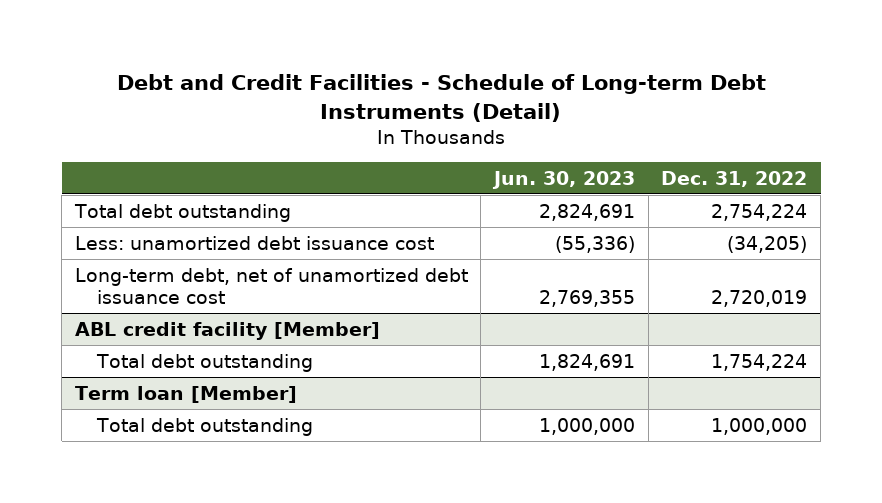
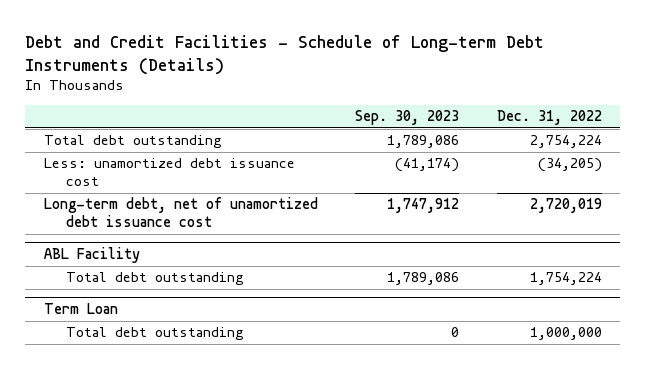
- Debt and Credit Facilities - Schedule of Long-term Debt Instruments (Detail)
+ Debt and Credit Facilities - Schedule of Long-term Debt Instruments (Details)
- | Jun. 30, 2023 | Dec. 31, 2022
+ | Sep. 30, 2023 | Dec. 31, 2022
- ABL credit facility [Member]
+ ABL Facility
- Term loan [Member]
+ Term Loan

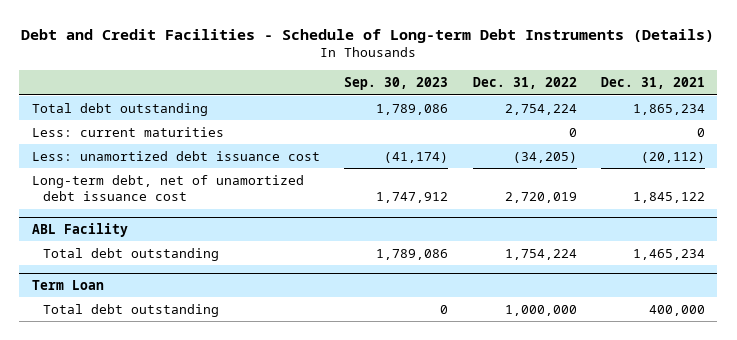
- | Sep. 30, 2023 | Dec. 31, 2022
+ | Sep. 30, 2023 | Dec. 31, 2022 | Dec. 31, 2021
+ Less: current maturities | | 0 | 0

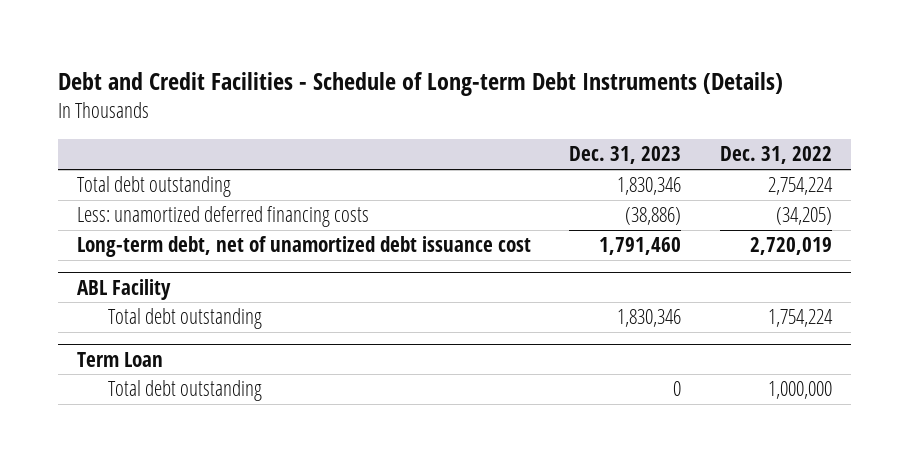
- | Sep. 30, 2023 | Dec. 31, 2022 | Dec. 31, 2021
+ | Dec. 31, 2023 | Dec. 31, 2022
- Less: current maturities | | 0 | 0
- Less: unamortized debt issuance cost | (41,174) | (34,205) | (20,112)
+ Less: unamortized deferred financing costs | (38,886) | (34,205)

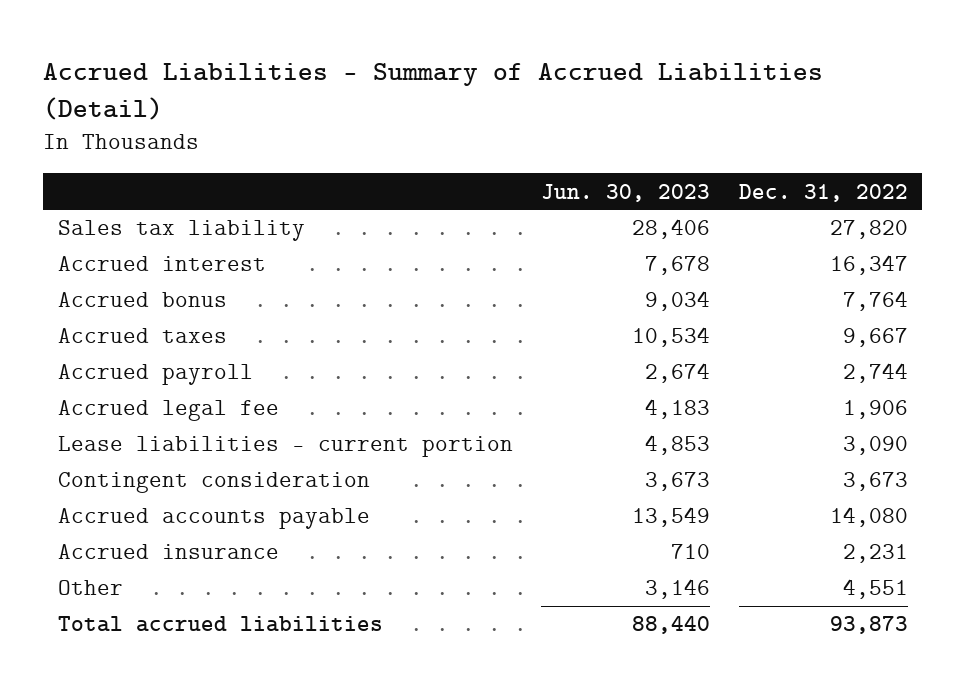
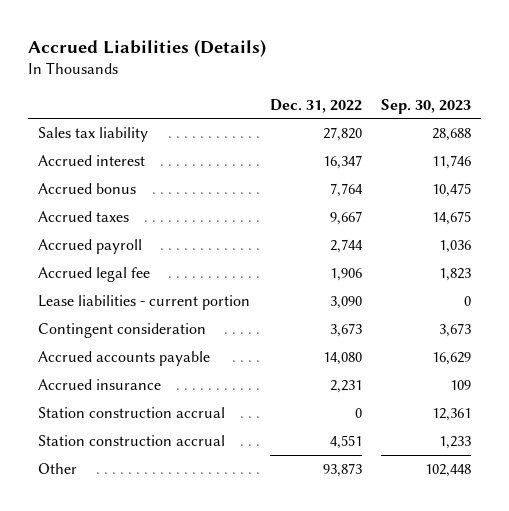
- Accrued Liabilities - Summary of Accrued Liabilities (Detail)
+ Accrued Liabilities (Details)
- | Jun. 30, 2023 | Dec. 31, 2022
+ | Dec. 31, 2022 | Sep. 30, 2023
- Other | 3,146 | 4,551
- Total accrued liabilities | 88,440 | 93,873
+ Station construction accrual | 0 | 12,361
+ Station construction accrual | 4,551 | 1,233
+ Other | 93,873 | 102,448

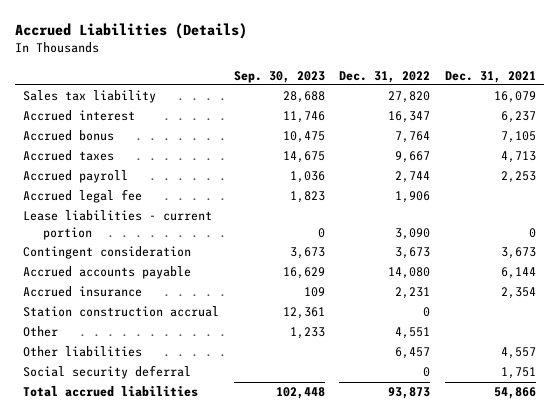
- | Dec. 31, 2022 | Sep. 30, 2023
+ | Sep. 30, 2023 | Dec. 31, 2022 | Dec. 31, 2021
- Station construction accrual | 4,551 | 1,233
- Other | 93,873 | 102,448
+ Other | 1,233 | 4,551 |
+ Other liabilities | | 6,457 | 4,557
+ Social security deferral | | 0 | 1,751
+ Total accrued liabilities | 102,448 | 93,873 | 54,866

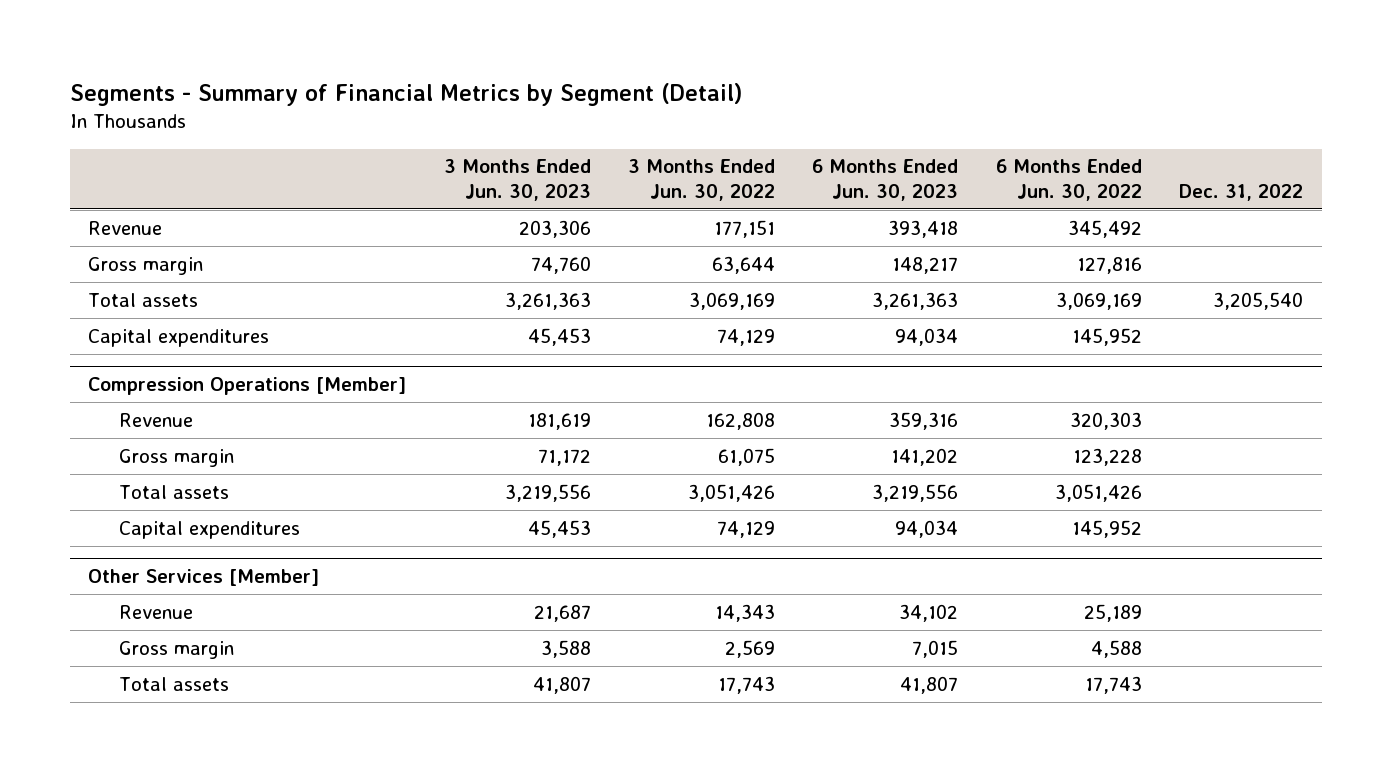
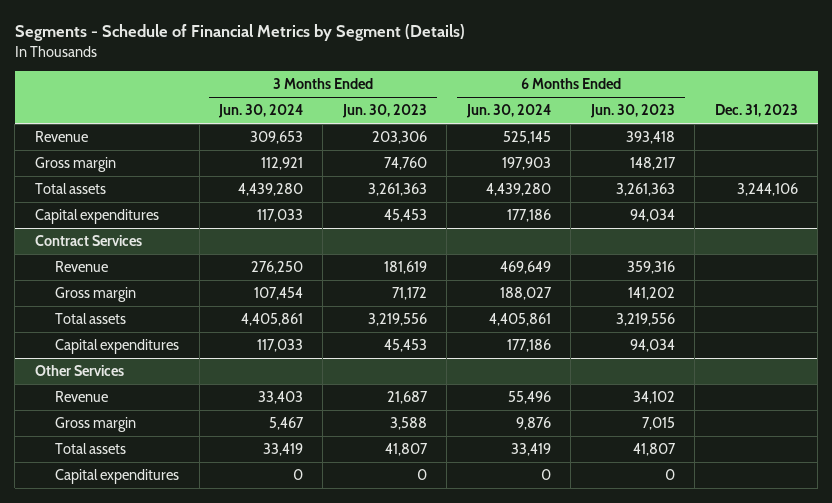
- Segments - Summary of Financial Metrics by Segment (Detail)
+ Segments - Schedule of Financial Metrics by Segment (Details)
- | 3 Months Ended Jun. 30, 2023 | 3 Months Ended Jun. 30, 2022 | 6 Months Ended Jun. 30, 2023 | 6 Months Ended Jun. 30, 2022 | Dec. 31, 2022
+ | 3 Months Ended Jun. 30, 2024 | 3 Months Ended Jun. 30, 2023 | 6 Months Ended Jun. 30, 2024 | 6 Months Ended Jun. 30, 2023 | Dec. 31, 2023
- Compression Operations [Member]
+ Contract Services
- Other Services [Member]
+ Other Services
+ Capital expenditures | 0 | 0 | 0 | 0 |

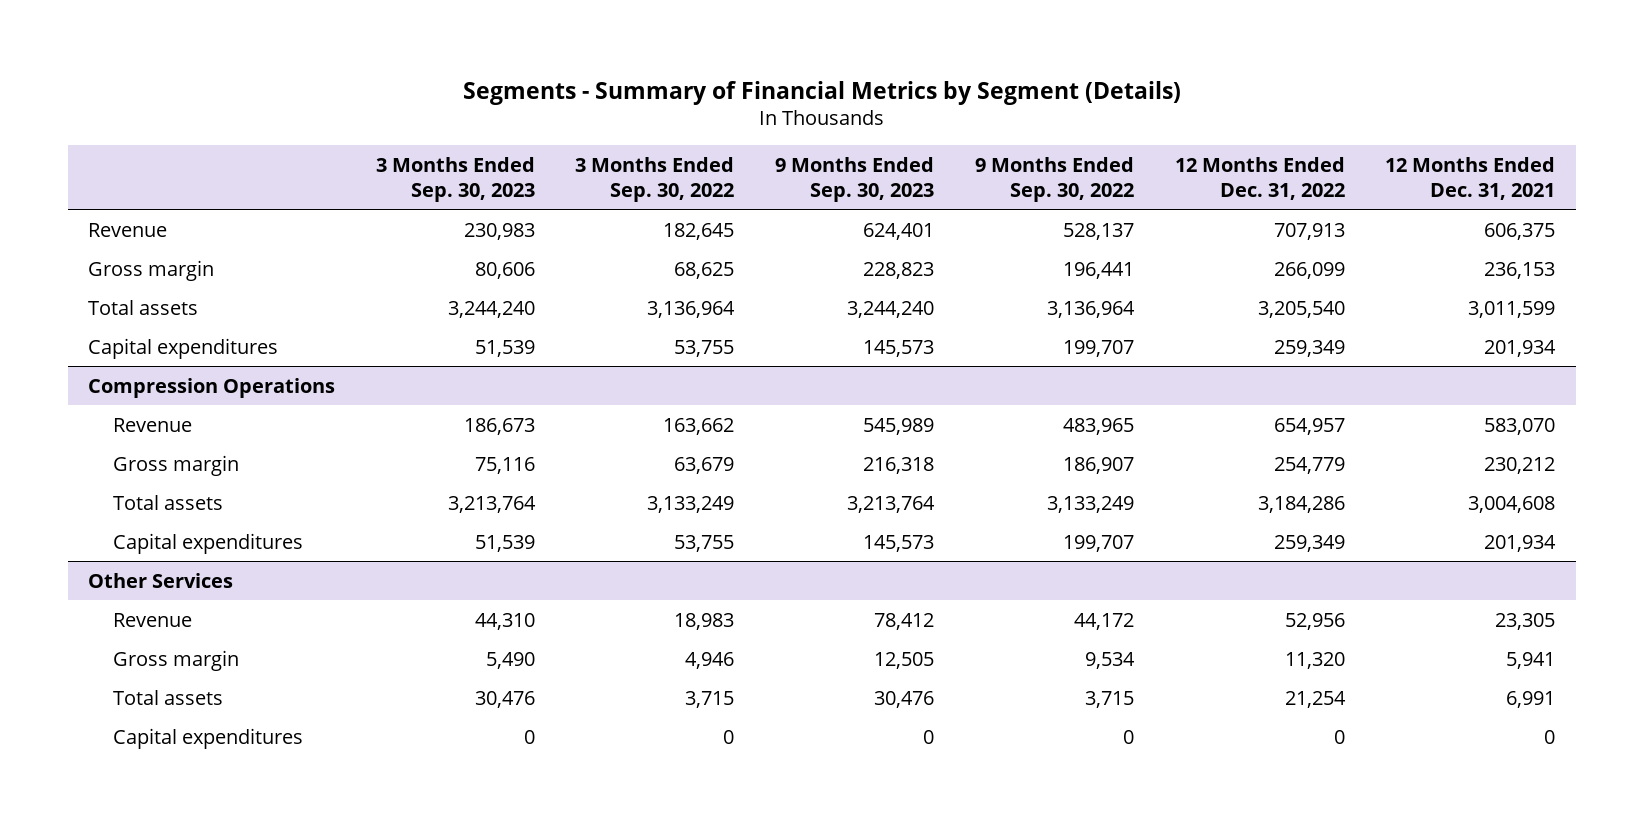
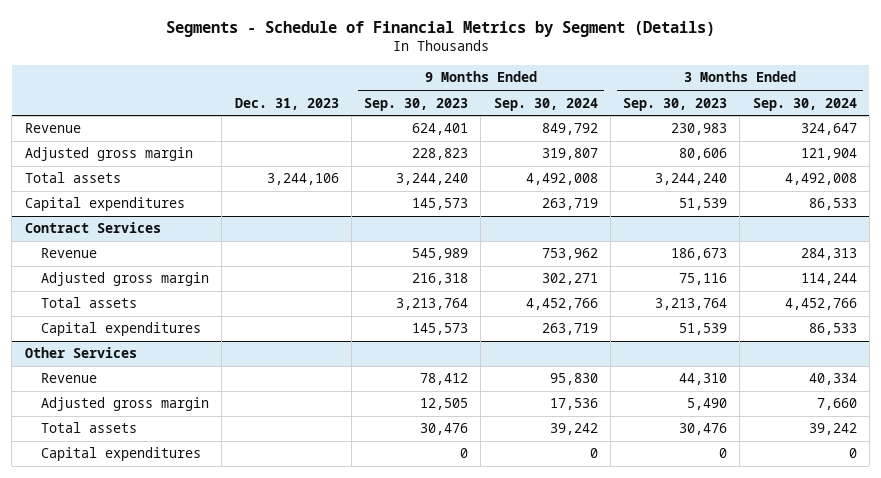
- Segments - Summary of Financial Metrics by Segment (Details)
+ Segments - Schedule of Financial Metrics by Segment (Details)
- | 3 Months Ended Sep. 30, 2023 | 3 Months Ended Sep. 30, 2022 | 9 Months Ended Sep. 30, 2023 | 9 Months Ended Sep. 30, 2022 | 12 Months Ended Dec. 31, 2022 | 12 Months Ended Dec. 31, 2021
+ | Dec. 31, 2023 | 9 Months Ended Sep. 30, 2023 | 9 Months Ended Sep. 30, 2024 | 3 Months Ended Sep. 30, 2023 | 3 Months Ended Sep. 30, 2024
- Gross margin | 80,606 | 68,625 | 228,823 | 196,441 | 266,099 | 236,153
+ Adjusted gross margin | | 228,823 | 319,807 | 80,606 | 121,904
- Compression Operations
+ Contract Services
- Gross margin | 75,116 | 63,679 | 216,318 | 186,907 | 254,779 | 230,212
+ Adjusted gross margin | | 216,318 | 302,271 | 75,116 | 114,244
@ Other Services
- Gross margin | 5,490 | 4,946 | 12,505 | 9,534 | 11,320 | 5,941
+ Adjusted gross margin | | 12,505 | 17,536 | 5,490 | 7,660

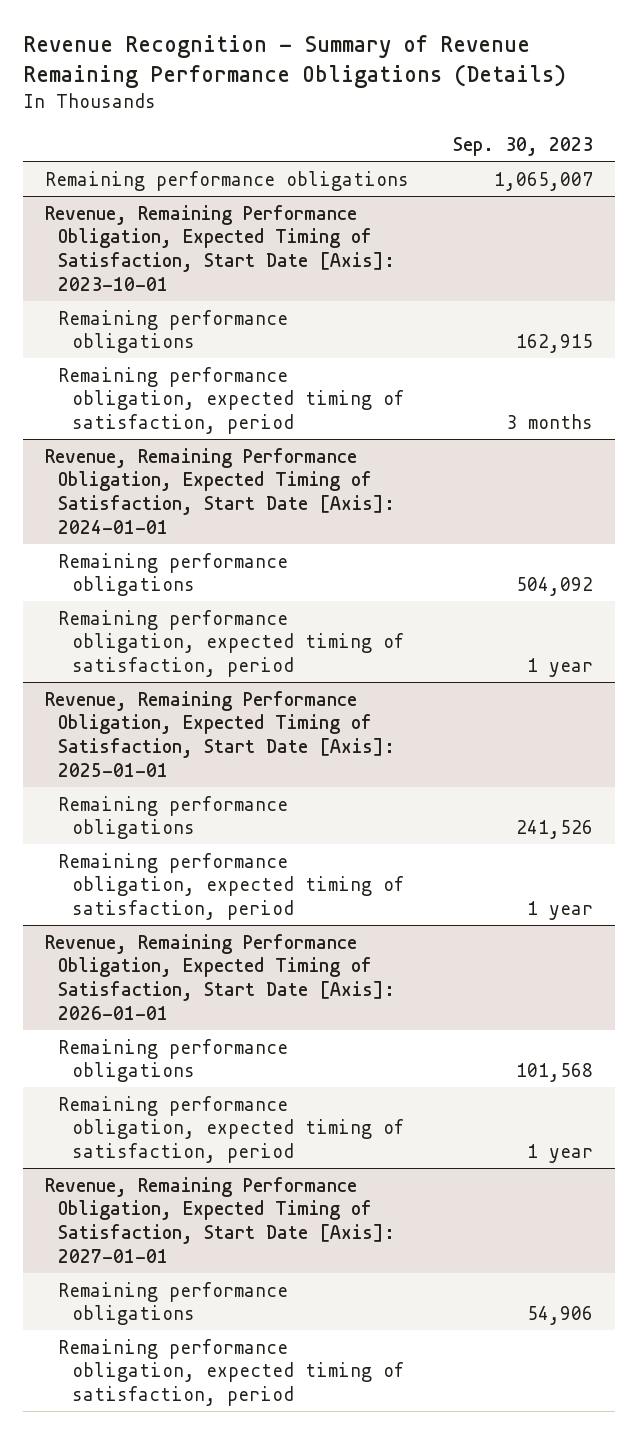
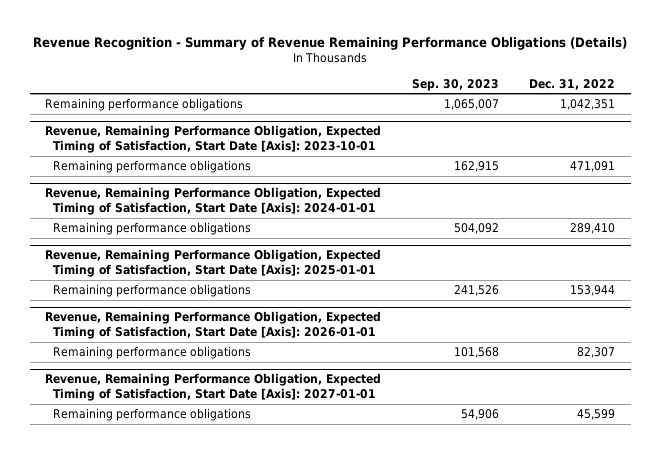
- | Sep. 30, 2023
+ | Sep. 30, 2023 | Dec. 31, 2022
@ Revenue, Remaining Performance Obligation, Expected Timing of Satisfaction, Start Date [Axis]: 2023-10-01
- Remaining performance obligation, expected timing of satisfaction, period | 3 months
@ Revenue, Remaining Performance Obligation, Expected Timing of Satisfaction, Start Date [Axis]: 2024-01-01
- Remaining performance obligation, expected timing of satisfaction, period | 1 year
@ Revenue, Remaining Performance Obligation, Expected Timing of Satisfaction, Start Date [Axis]: 2025-01-01
- Remaining performance obligation, expected timing of satisfaction, period | 1 year
@ Revenue, Remaining Performance Obligation, Expected Timing of Satisfaction, Start Date [Axis]: 2026-01-01
- Remaining performance obligation, expected timing of satisfaction, period | 1 year
@ Revenue, Remaining Performance Obligation, Expected Timing of Satisfaction, Start Date [Axis]: 2027-01-01
- Remaining performance obligation, expected timing of satisfaction, period

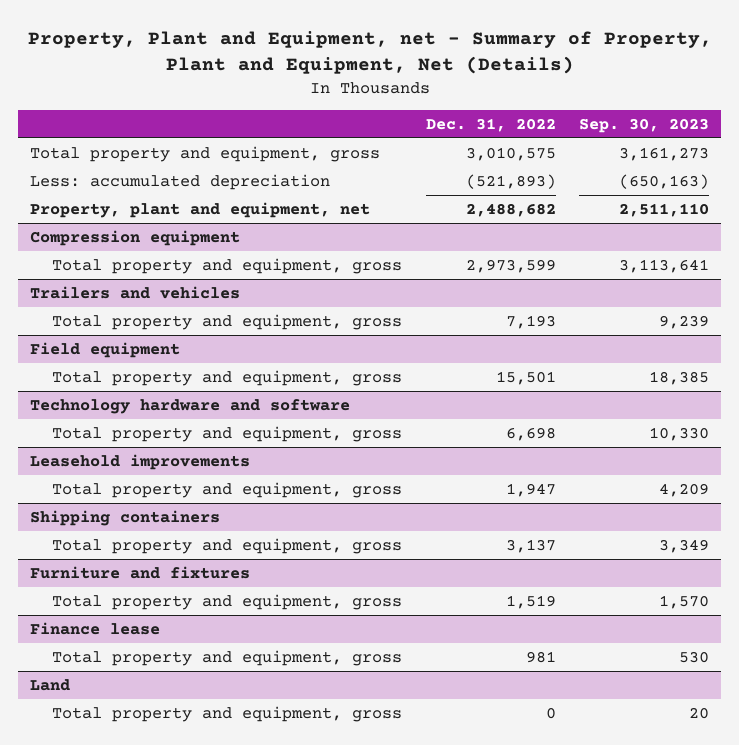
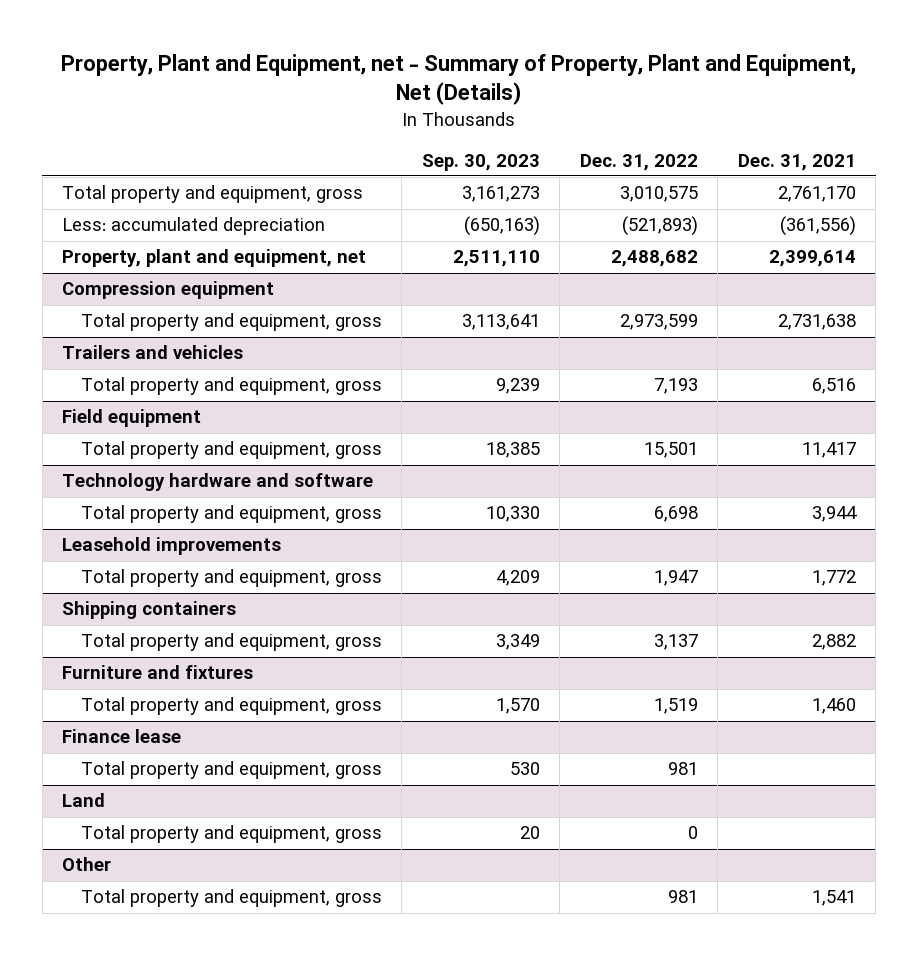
- | Dec. 31, 2022 | Sep. 30, 2023
+ | Sep. 30, 2023 | Dec. 31, 2022 | Dec. 31, 2021
+ Other
+ Total property and equipment, gross | | 981 | 1,541

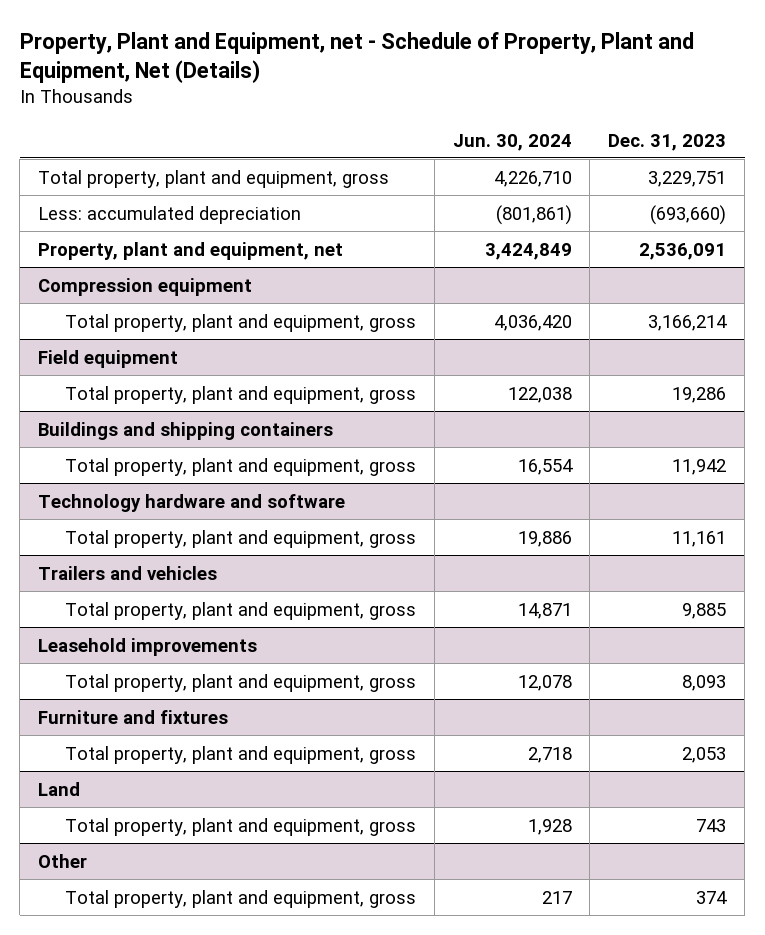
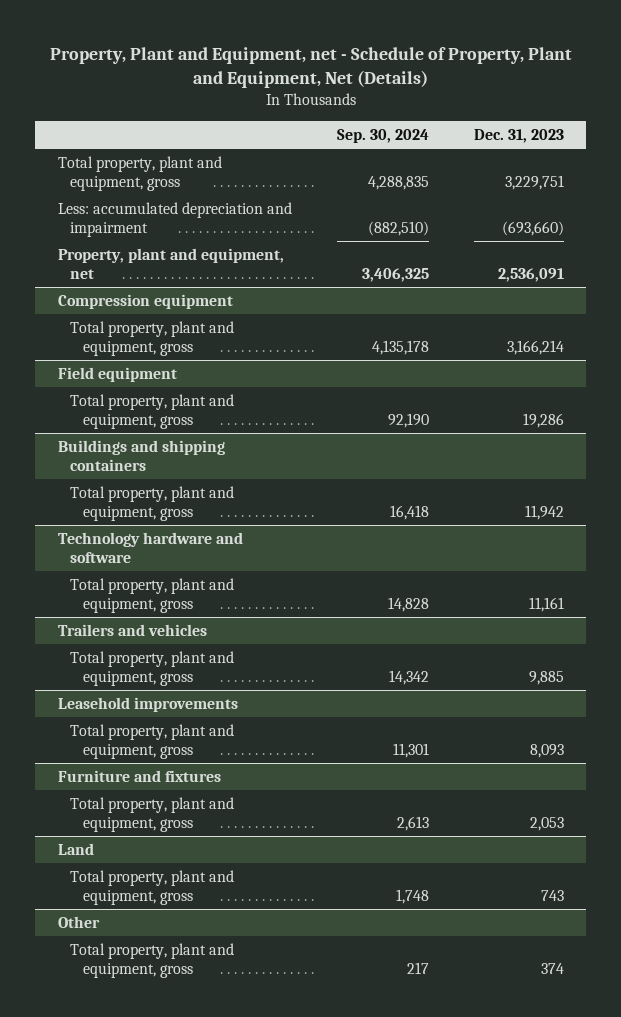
- | Jun. 30, 2024 | Dec. 31, 2023
+ | Sep. 30, 2024 | Dec. 31, 2023
- Less: accumulated depreciation | (801,861) | (693,660)
+ Less: accumulated depreciation and impairment | (882,510) | (693,660)

